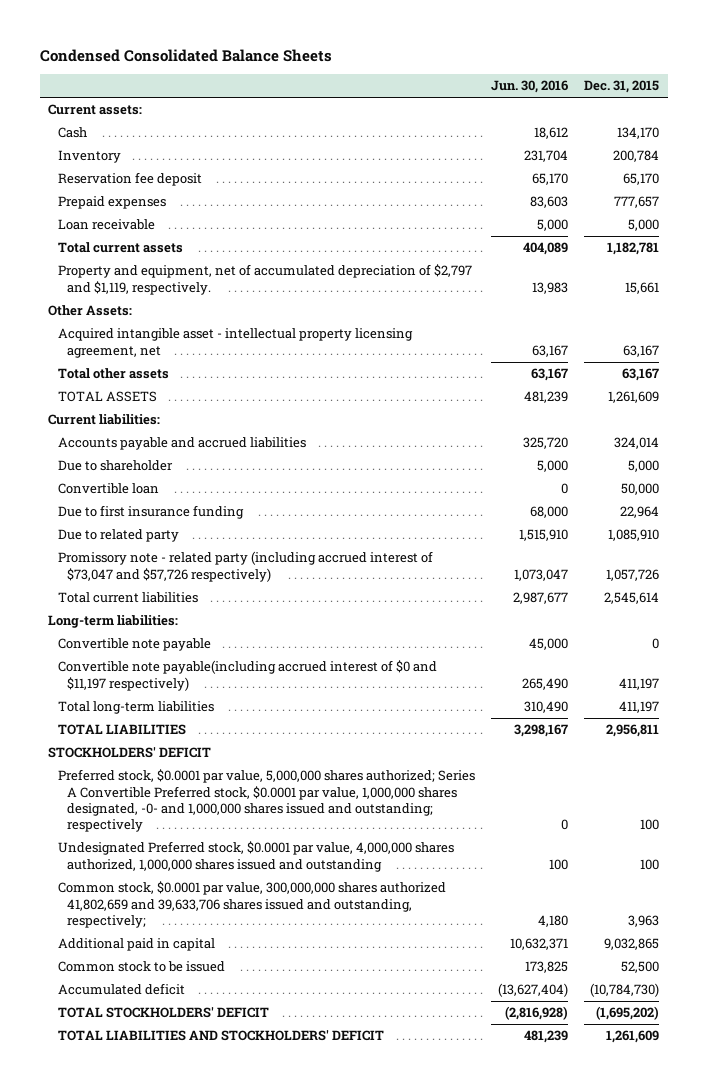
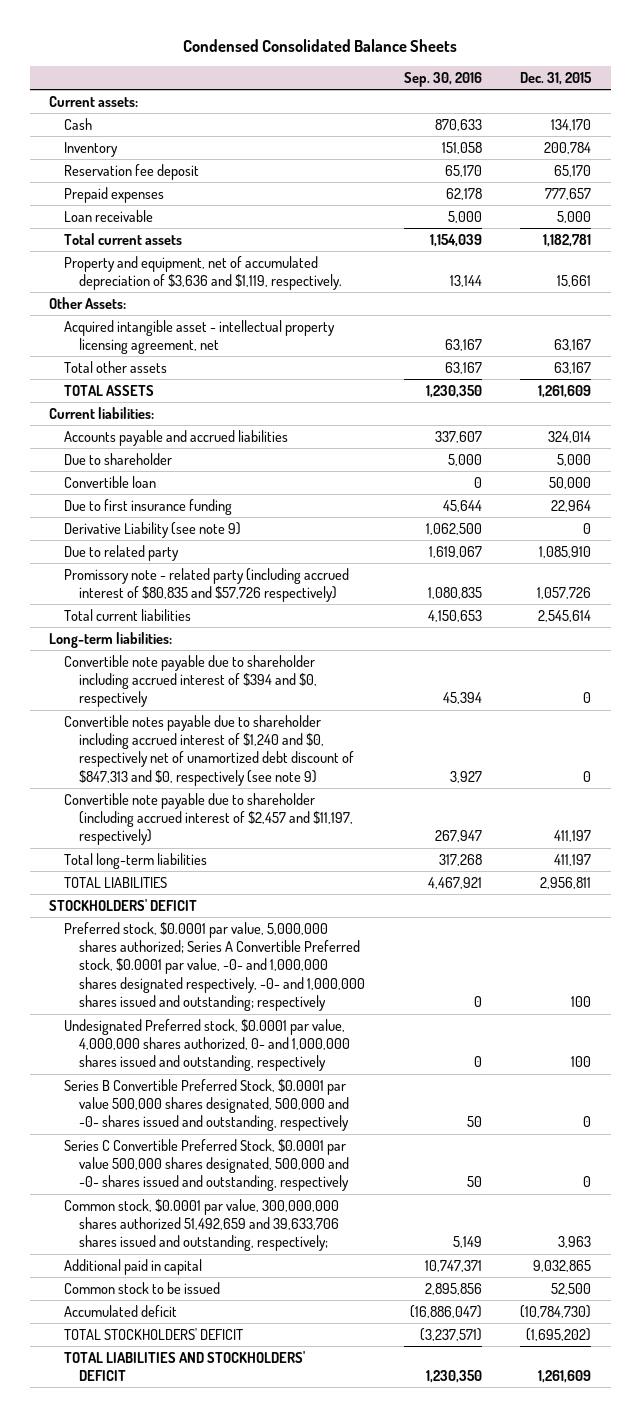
- | Jun. 30, 2016 | Dec. 31, 2015
+ | Sep. 30, 2016 | Dec. 31, 2015
- Property and equipment, net of accumulated depreciation of $2,797 and $1,119, respectively. | 13,983 | 15,661
+ Property and equipment, net of accumulated depreciation of $3,636 and $1,119, respectively. | 13,144 | 15,661
+ Derivative Liability (see note 9) | 1,062,500 | 0
- Promissory note - related party (including accrued interest of $73,047 and $57,726 respectively) | 1,073,047 | 1,057,726
+ Promissory note - related party (including accrued interest of $80,835 and $57,726 respectively) | 1,080,835 | 1,057,726
- Convertible note payable | 45,000 | 0
- Convertible note payable(including accrued interest of $0 and $11,197 respectively) | 265,490 | 411,197
+ Convertible note payable due to shareholder including accrued interest of $394 and $0, respectively | 45,394 | 0
+ Convertible notes payable due to shareholder including accrued interest of $1,240 and $0, respectively net of unamortized debt discount of $847,313 and $0, respectively (see note 9) | 3,927 | 0
+ Convertible note payable due to shareholder (including accrued interest of $2,457 and $11,197, respectively) | 267,947 | 411,197
- Preferred stock, $0.0001 par value, 5,000,000 shares authorized; Series A Convertible Preferred stock, $0.0001 par value, 1,000,000 shares designated, -0- and 1,000,000 shares issued and outstanding; respectively | 0 | 100
- Undesignated Preferred stock, $0.0001 par value, 4,000,000 shares authorized, 1,000,000 shares issued and outstanding | 100 | 100
- Common stock, $0.0001 par value, 300,000,000 shares authorized 41,802,659 and 39,633,706 shares issued and outstanding, respectively; | 4,180 | 3,963
+ Preferred stock, $0.0001 par value, 5,000,000 shares authorized; Series A Convertible Preferred stock, $0.0001 par value, -0- and 1,000,000 shares designated respectively, -0- and 1,000,000 shares issued and outstanding; respectively | 0 | 100
+ Undesignated Preferred stock, $0.0001 par value, 4,000,000 shares authorized, 0- and 1,000,000 shares issued and outstanding, respectively | 0 | 100
+ Series B Convertible Preferred Stock, $0.0001 par value 500,000 shares designated, 500,000 and -0- shares issued and outstanding, respectively | 50 | 0
+ Series C Convertible Preferred Stock, $0.0001 par value 500,000 shares designated, 500,000 and -0- shares issued and outstanding, respectively | 50 | 0
+ Common stock, $0.0001 par value, 300,000,000 shares authorized 51,492,659 and 39,633,706 shares issued and outstanding, respectively; | 5,149 | 3,963

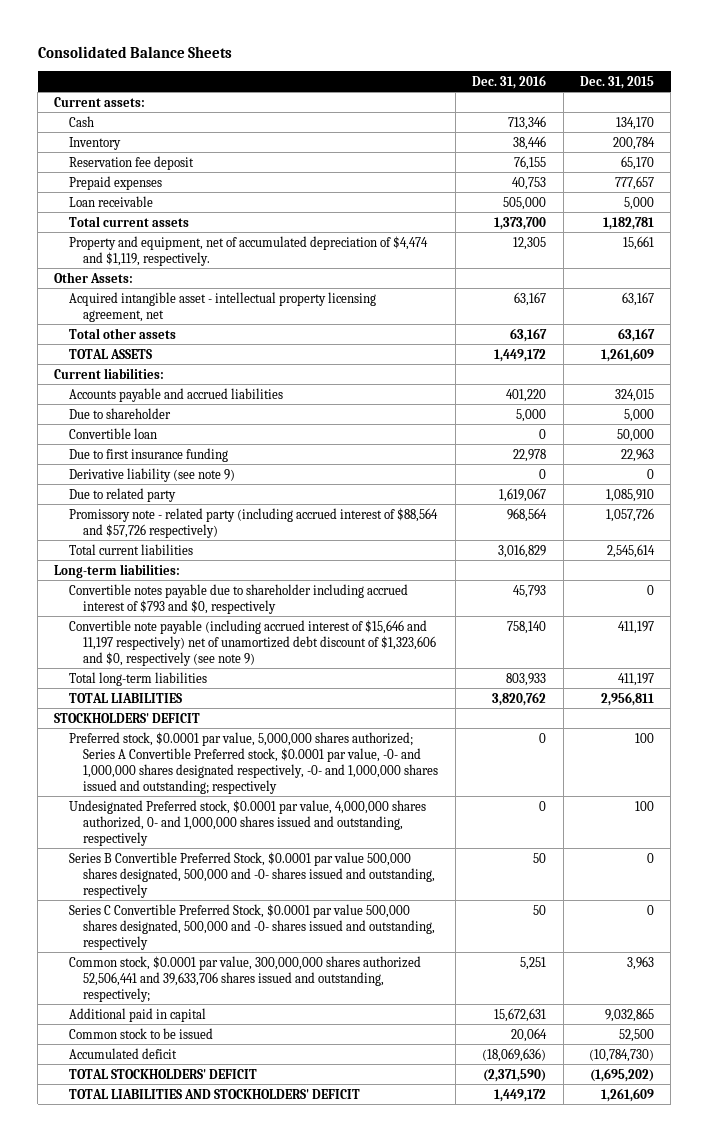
- Condensed Consolidated Balance Sheets
+ Consolidated Balance Sheets
- | Sep. 30, 2016 | Dec. 31, 2015
+ | Dec. 31, 2016 | Dec. 31, 2015
- Property and equipment, net of accumulated depreciation of $3,636 and $1,119, respectively. | 13,144 | 15,661
+ Property and equipment, net of accumulated depreciation of $4,474 and $1,119, respectively. | 12,305 | 15,661
- Accounts payable and accrued liabilities | 337,607 | 324,014
+ Accounts payable and accrued liabilities | 401,220 | 324,015
- Due to first insurance funding | 45,644 | 22,964
- Derivative Liability (see note 9) | 1,062,500 | 0
+ Due to first insurance funding | 22,978 | 22,963
+ Derivative liability (see note 9) | 0 | 0
- Promissory note - related party (including accrued interest of $80,835 and $57,726 respectively) | 1,080,835 | 1,057,726
+ Promissory note - related party (including accrued interest of $88,564 and $57,726 respectively) | 968,564 | 1,057,726
- Convertible note payable due to shareholder including accrued interest of $394 and $0, respectively | 45,394 | 0
- Convertible notes payable due to shareholder including accrued interest of $1,240 and $0, respectively net of unamortized debt discount of $847,313 and $0, respectively (see note 9) | 3,927 | 0
- Convertible note payable due to shareholder (including accrued interest of $2,457 and $11,197, respectively) | 267,947 | 411,197
+ Convertible notes payable due to shareholder including accrued interest of $793 and $0, respectively | 45,793 | 0
+ Convertible note payable (including accrued interest of $15,646 and 11,197 respectively) net of unamortized debt discount of $1,323,606 and $0, respectively (see note 9) | 758,140 | 411,197
- Common stock, $0.0001 par value, 300,000,000 shares authorized 51,492,659 and 39,633,706 shares issued and outstanding, respectively; | 5,149 | 3,963
+ Common stock, $0.0001 par value, 300,000,000 shares authorized 52,506,441 and 39,633,706 shares issued and outstanding, respectively; | 5,251 | 3,963

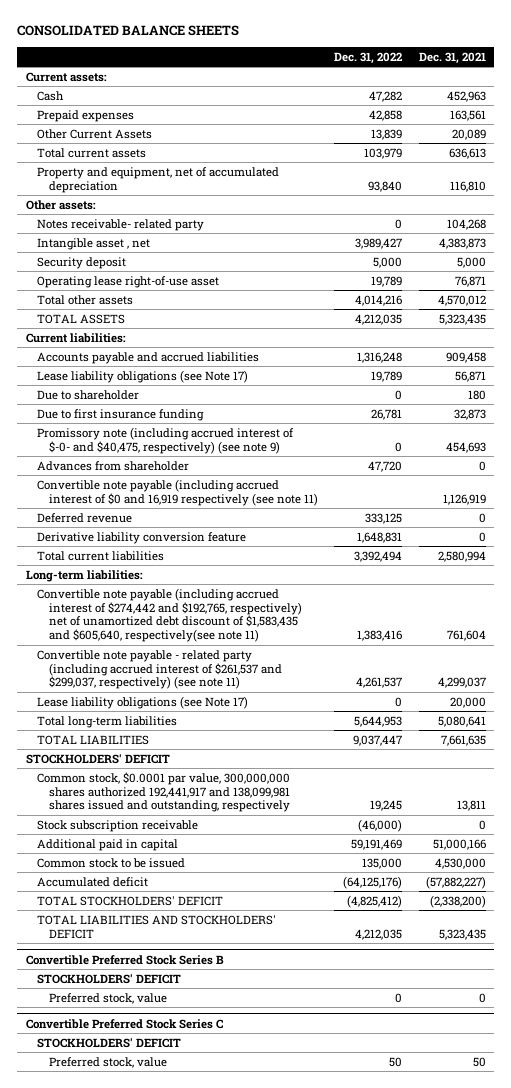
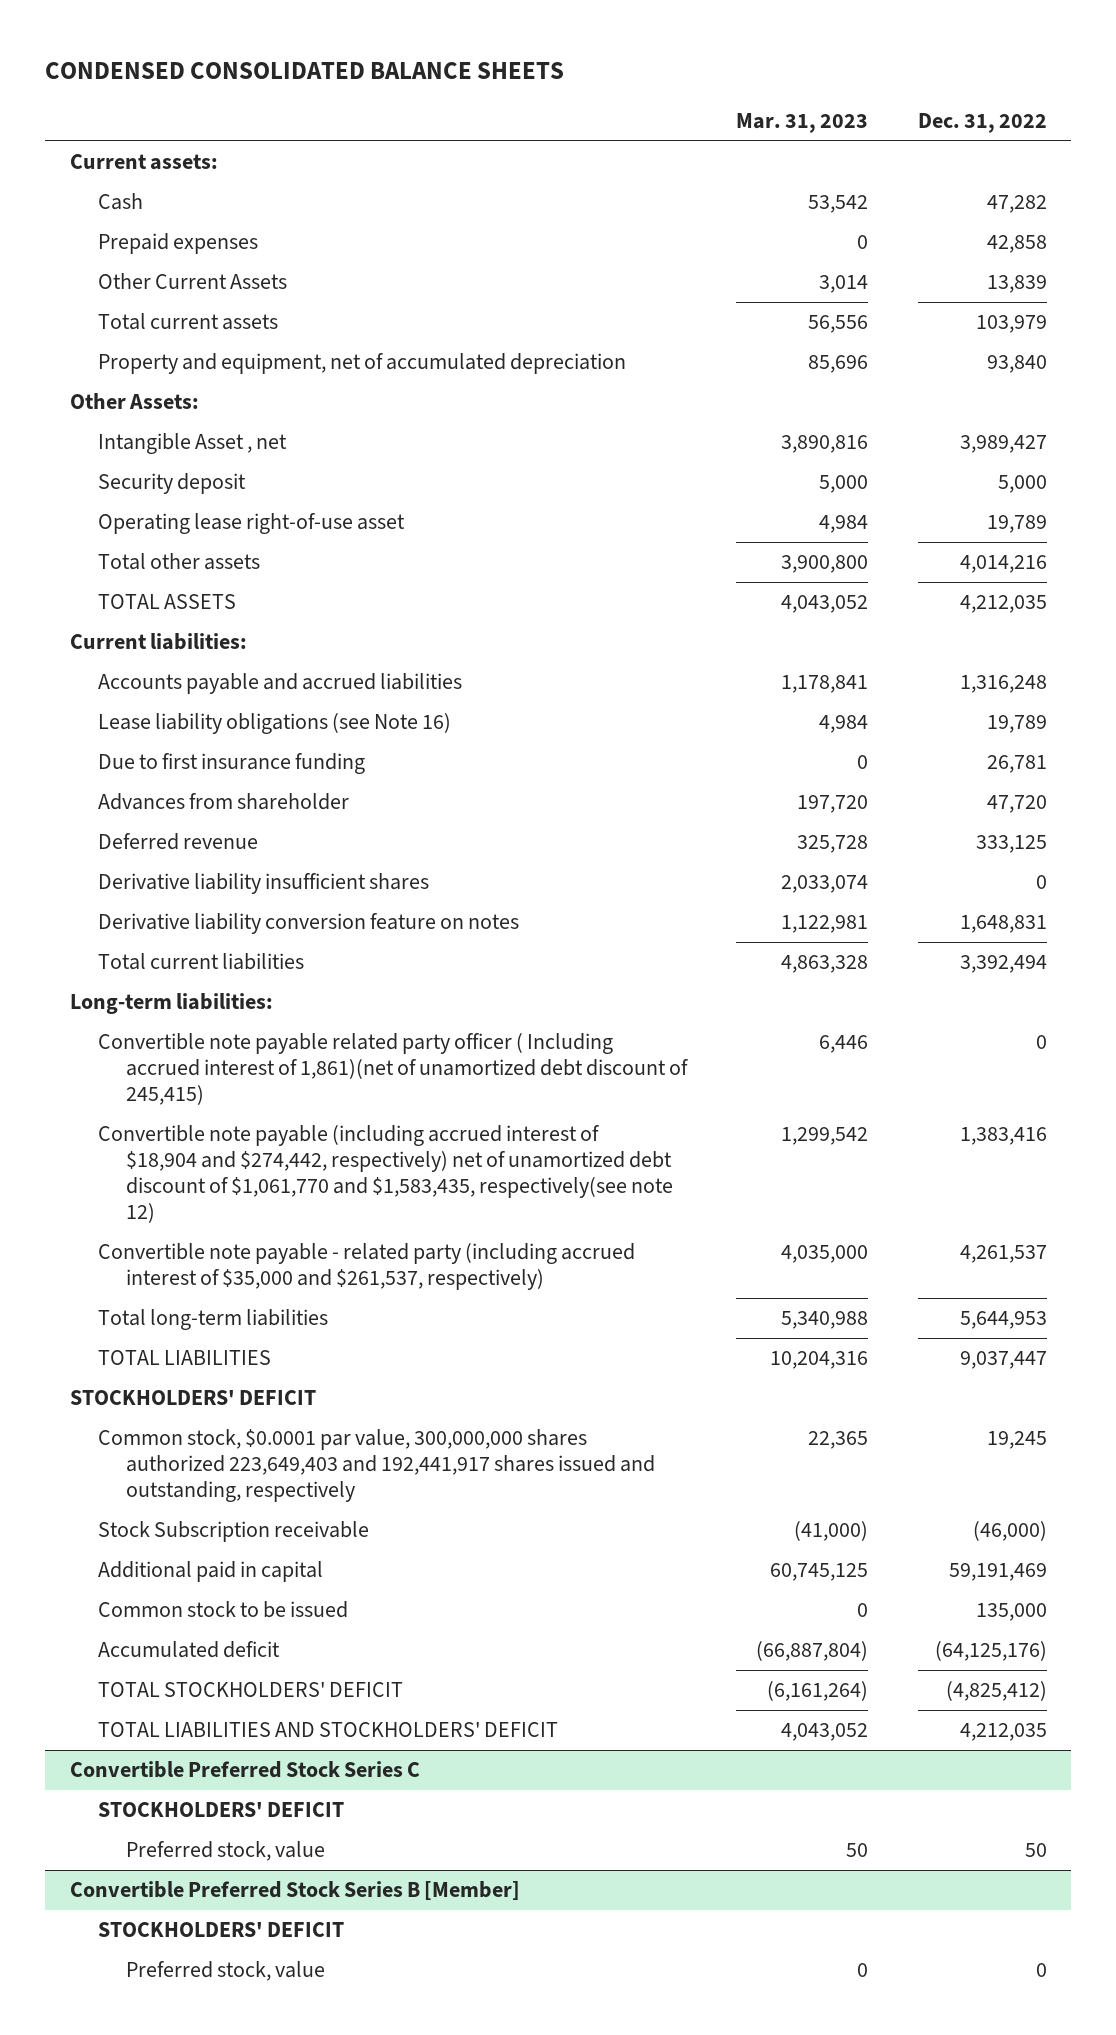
- CONSOLIDATED BALANCE SHEETS
+ CONDENSED CONSOLIDATED BALANCE SHEETS
- | Dec. 31, 2022 | Dec. 31, 2021
+ | Mar. 31, 2023 | Dec. 31, 2022
- Other assets:
- Notes receivable- related party | 0 | 104,268
- Intangible asset , net | 3,989,427 | 4,383,873
+ Other Assets:
+ Intangible Asset , net | 3,890,816 | 3,989,427
- Lease liability obligations (see Note 17) | 19,789 | 56,871
- Due to shareholder | 0 | 180
+ Lease liability obligations (see Note 16) | 4,984 | 19,789
- Promissory note (including accrued interest of $-0- and $40,475, respectively) (see note 9) | 0 | 454,693
- Convertible note payable (including accrued interest of $0 and 16,919 respectively (see note 11) | | 1,126,919
- Derivative liability conversion feature | 1,648,831 | 0
+ Derivative liability insufficient shares | 2,033,074 | 0
+ Derivative liability conversion feature on notes | 1,122,981 | 1,648,831
- Convertible note payable (including accrued interest of $274,442 and $192,765, respectively) net of unamortized debt discount of $1,583,435 and $605,640, respectively(see note 11) | 1,383,416 | 761,604
- Convertible note payable - related party (including accrued interest of $261,537 and $299,037, respectively) (see note 11) | 4,261,537 | 4,299,037
- Lease liability obligations (see Note 17) | 0 | 20,000
+ Convertible note payable related party officer ( Including accrued interest of 1,861)(net of unamortized debt discount of 245,415) | 6,446 | 0
+ Convertible note payable (including accrued interest of $18,904 and $274,442, respectively) net of unamortized debt discount of $1,061,770 and $1,583,435, respectively(see note 12) | 1,299,542 | 1,383,416
+ Convertible note payable - related party (including accrued interest of $35,000 and $261,537, respectively) | 4,035,000 | 4,261,537
- Common stock, $0.0001 par value, 300,000,000 shares authorized 192,441,917 and 138,099,981 shares issued and outstanding, respectively | 19,245 | 13,811
- Stock subscription receivable | (46,000) | 0
+ Common stock, $0.0001 par value, 300,000,000 shares authorized 223,649,403 and 192,441,917 shares issued and outstanding, respectively | 22,365 | 19,245
+ Stock Subscription receivable | (41,000) | (46,000)
- Convertible Preferred Stock Series B
- STOCKHOLDERS' DEFICIT
- Preferred stock, value | 0 | 0
+ Convertible Preferred Stock Series B [Member]
+ STOCKHOLDERS' DEFICIT
+ Preferred stock, value | 0 | 0

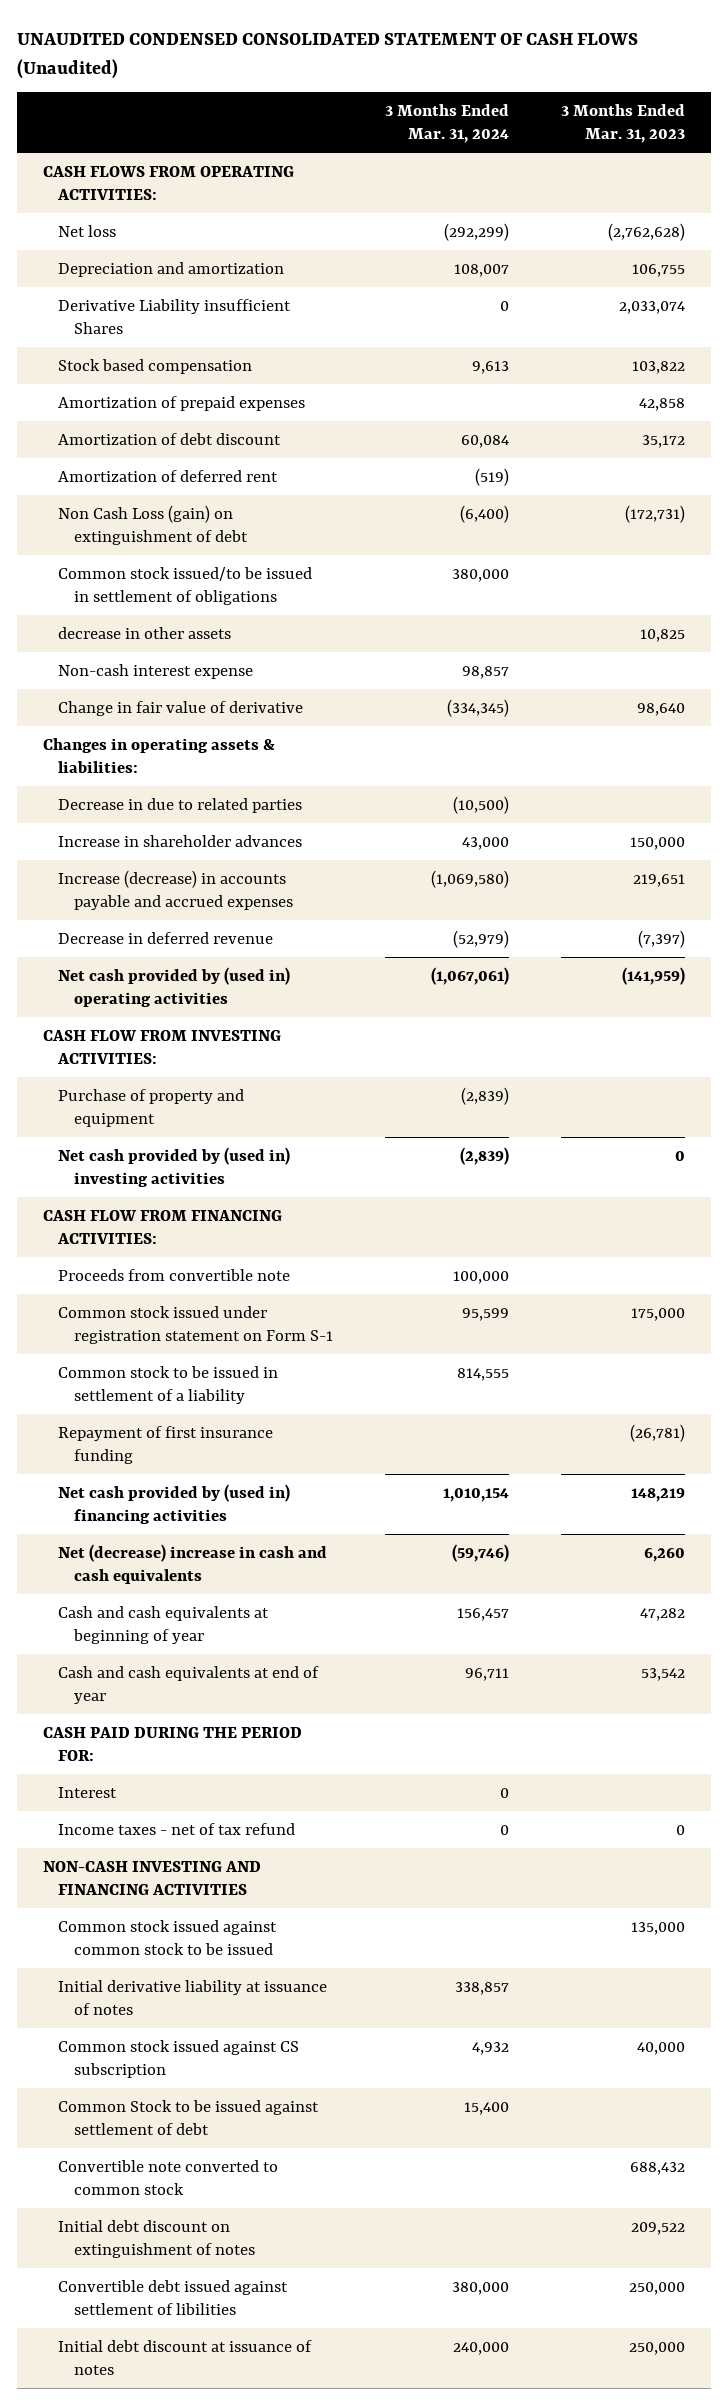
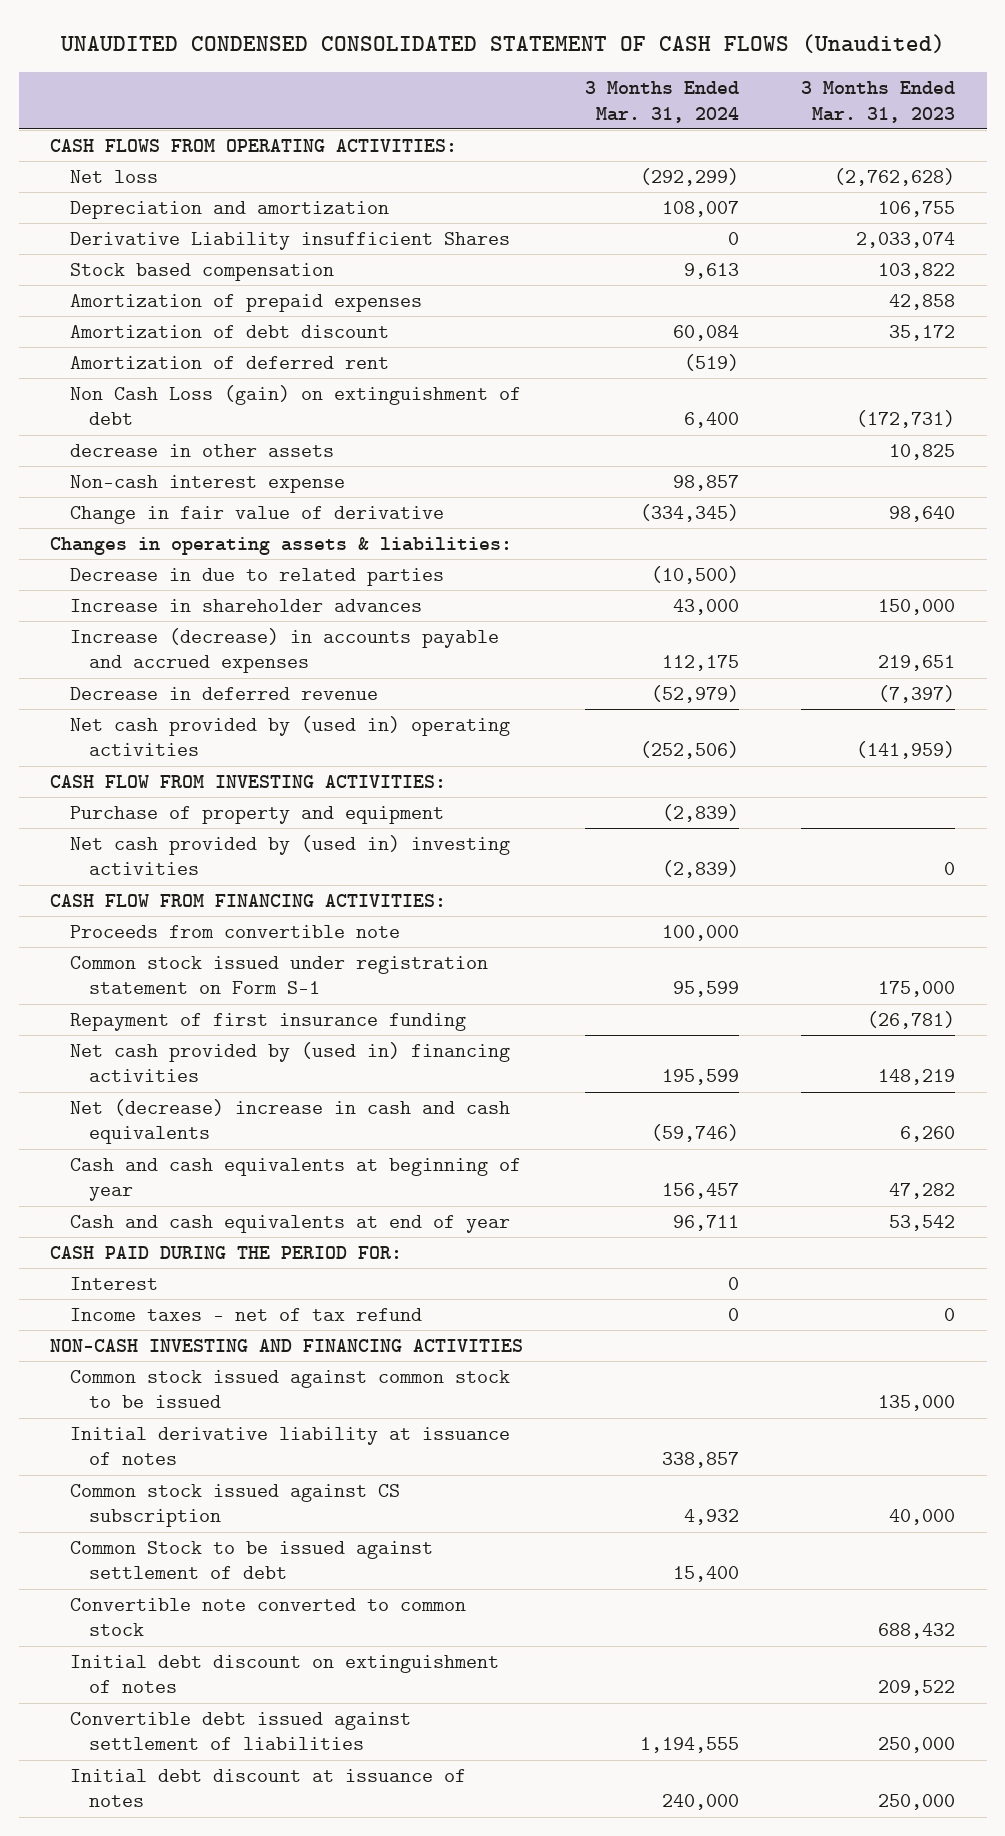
- Non Cash Loss (gain) on extinguishment of debt | (6,400) | (172,731)
- Common stock issued/to be issued in settlement of obligations | 380,000 |
+ Non Cash Loss (gain) on extinguishment of debt | 6,400 | (172,731)
- Increase (decrease) in accounts payable and accrued expenses | (1,069,580) | 219,651
+ Increase (decrease) in accounts payable and accrued expenses | 112,175 | 219,651
- Net cash provided by (used in) operating activities | (1,067,061) | (141,959)
+ Net cash provided by (used in) operating activities | (252,506) | (141,959)
- Common stock to be issued in settlement of a liability | 814,555 |
- Net cash provided by (used in) financing activities | 1,010,154 | 148,219
+ Net cash provided by (used in) financing activities | 195,599 | 148,219
- Convertible debt issued against settlement of libilities | 380,000 | 250,000
+ Convertible debt issued against settlement of liabilities | 1,194,555 | 250,000

